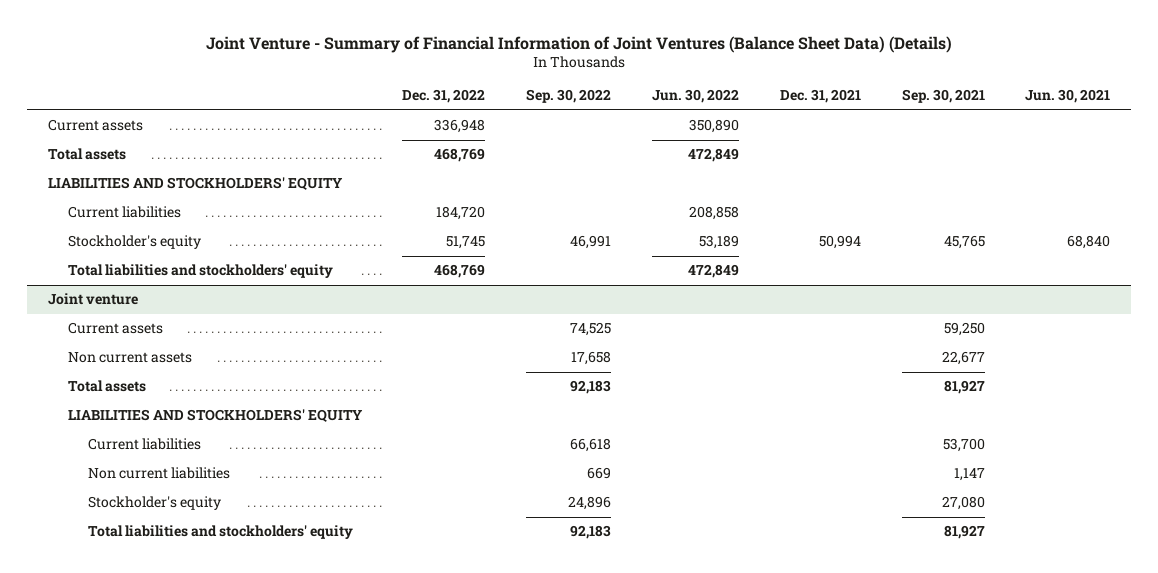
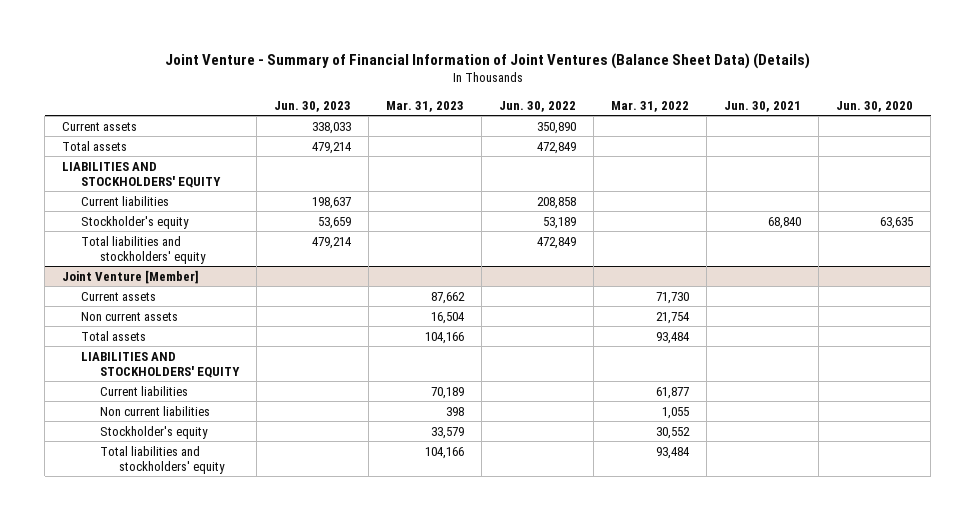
- | Dec. 31, 2022 | Sep. 30, 2022 | Jun. 30, 2022 | Dec. 31, 2021 | Sep. 30, 2021 | Jun. 30, 2021
+ | Jun. 30, 2023 | Mar. 31, 2023 | Jun. 30, 2022 | Mar. 31, 2022 | Jun. 30, 2021 | Jun. 30, 2020
- Joint venture
+ Joint Venture [Member]

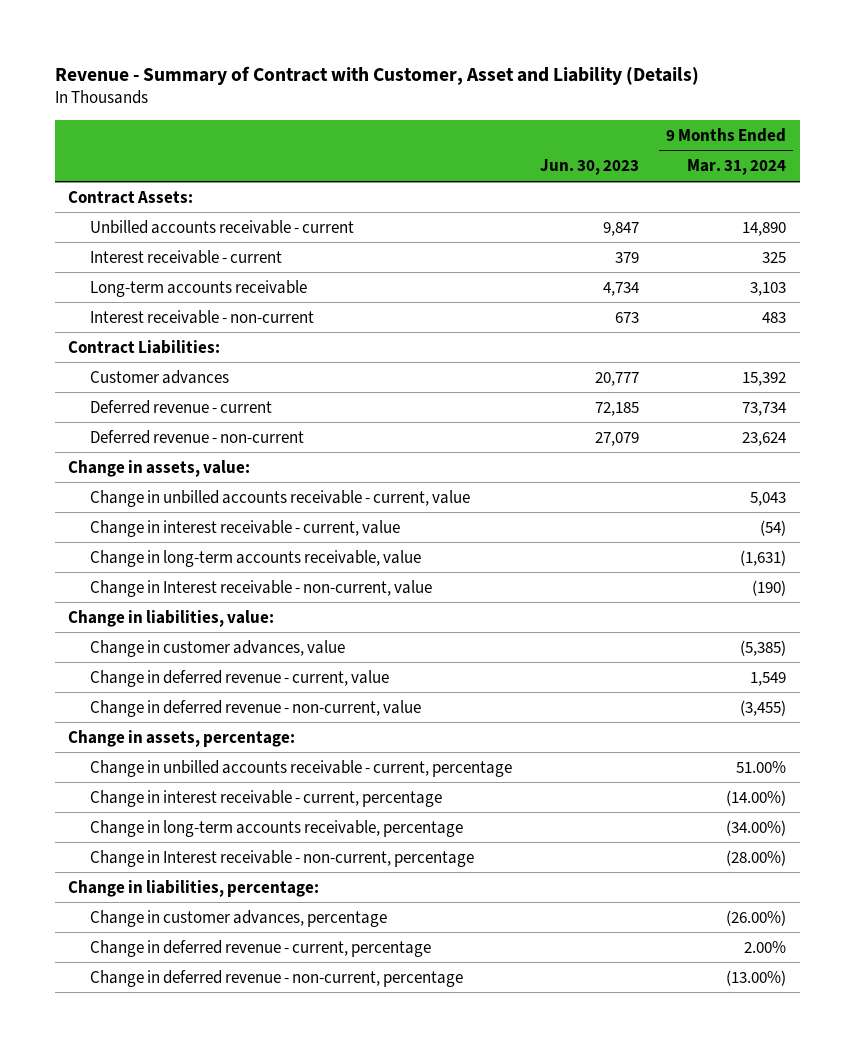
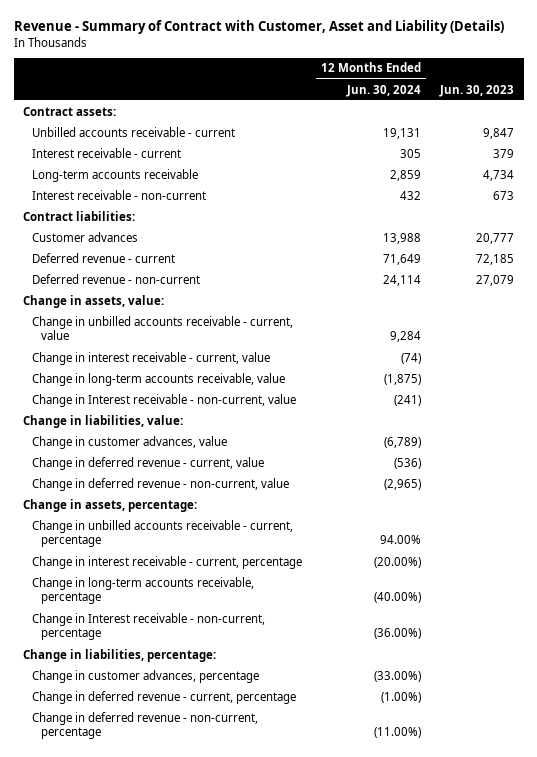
- | Jun. 30, 2023 | 9 Months Ended Mar. 31, 2024
+ | 12 Months Ended Jun. 30, 2024 | Jun. 30, 2023
- Contract Assets:
+ Contract assets:
- Contract Liabilities:
+ Contract liabilities:

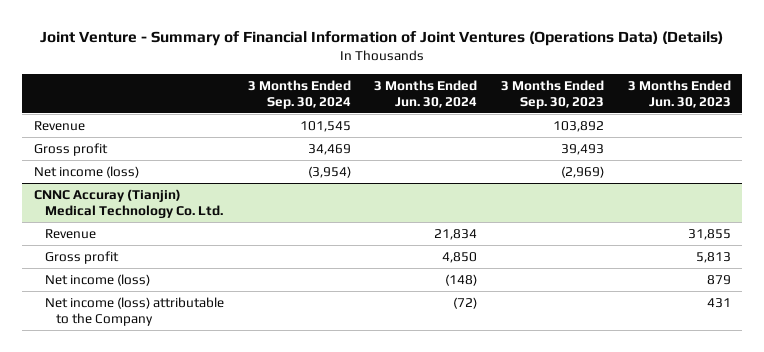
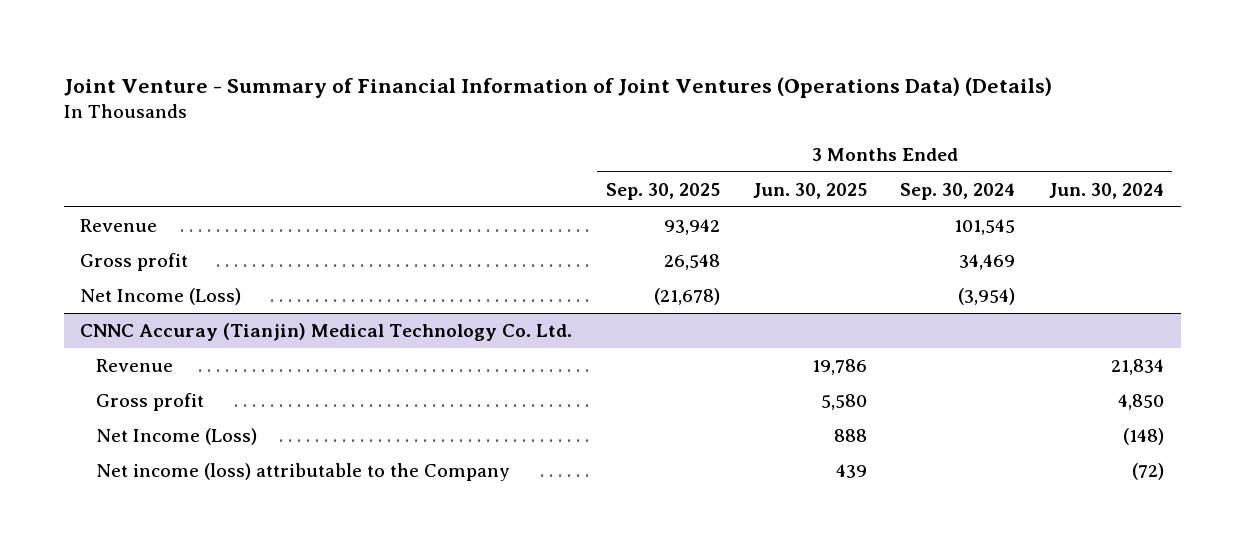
- | 3 Months Ended Sep. 30, 2024 | 3 Months Ended Jun. 30, 2024 | 3 Months Ended Sep. 30, 2023 | 3 Months Ended Jun. 30, 2023
+ | 3 Months Ended Sep. 30, 2025 | 3 Months Ended Jun. 30, 2025 | 3 Months Ended Sep. 30, 2024 | 3 Months Ended Jun. 30, 2024
- Net income (loss) | (3,954) | | (2,969) |
+ Net Income (Loss) | (21,678) | | (3,954) |
@ CNNC Accuray (Tianjin) Medical Technology Co. Ltd.
- Net income (loss) | | (148) | | 879
+ Net Income (Loss) | | 888 | | (148)

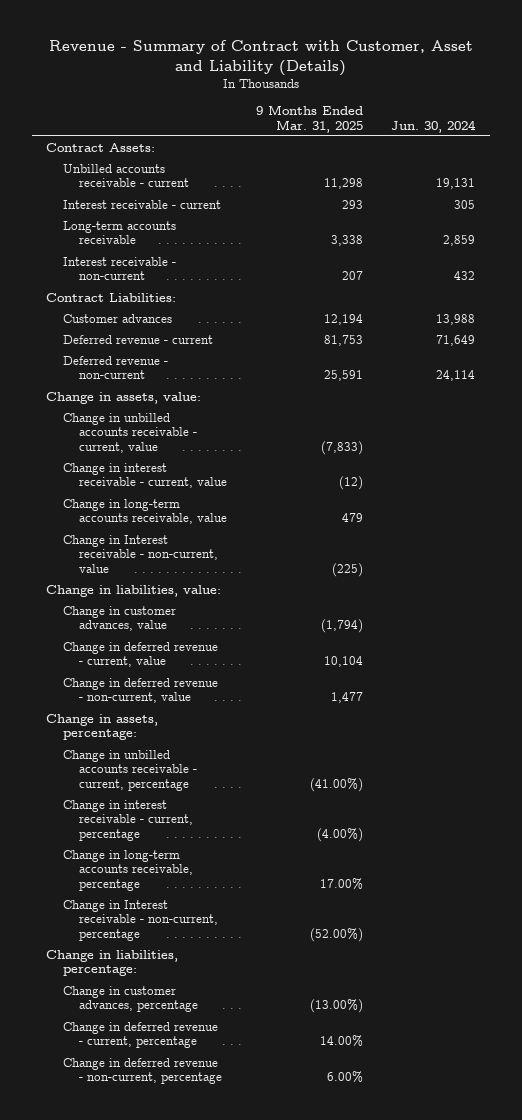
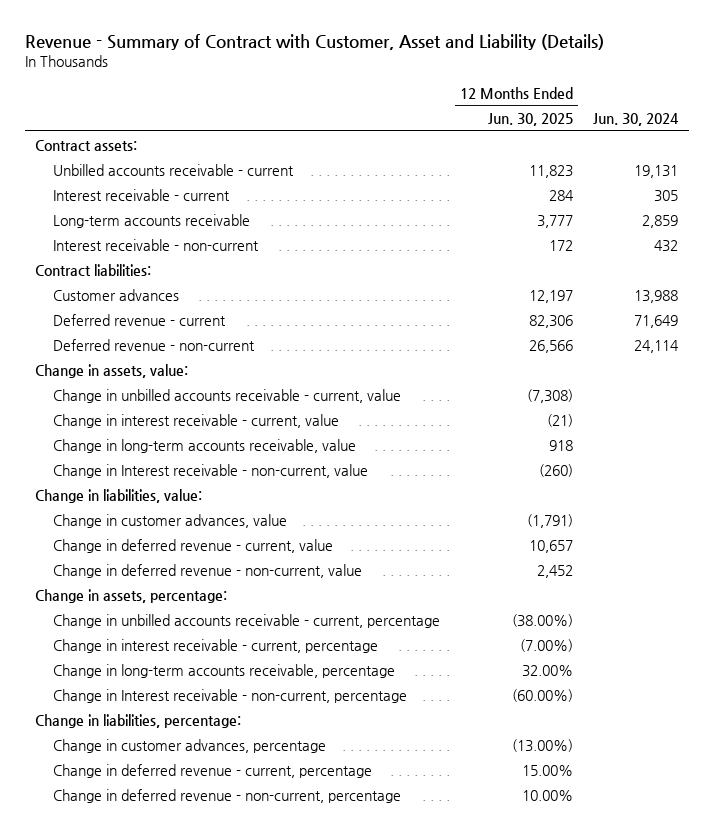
- | 9 Months Ended Mar. 31, 2025 | Jun. 30, 2024
+ | 12 Months Ended Jun. 30, 2025 | Jun. 30, 2024
- Contract Assets:
+ Contract assets:
- Contract Liabilities:
+ Contract liabilities:

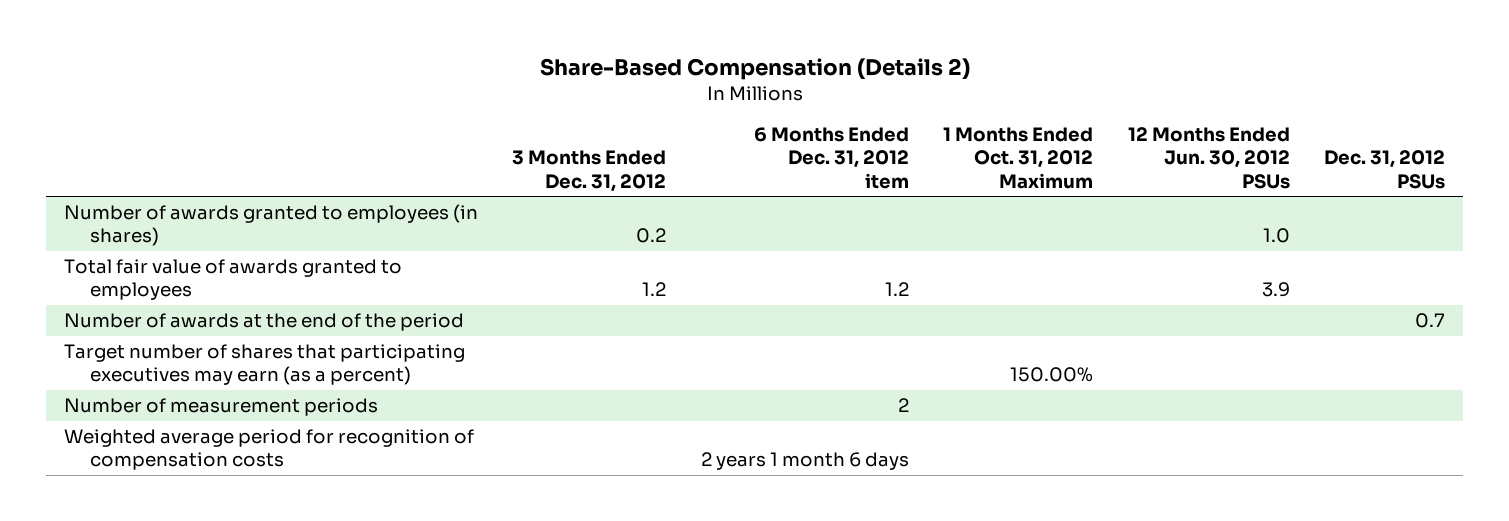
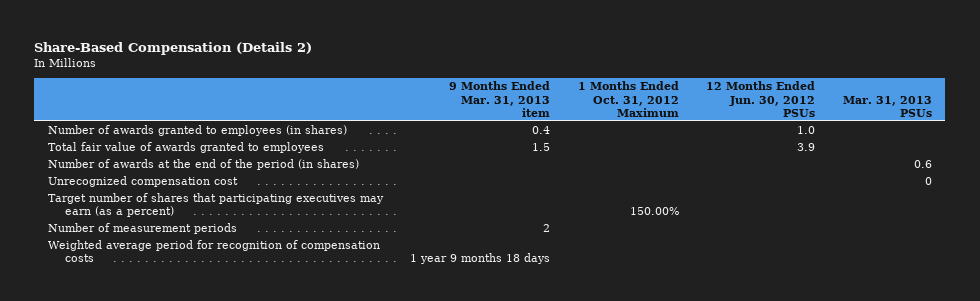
- | 3 Months Ended Dec. 31, 2012 | 6 Months Ended Dec. 31, 2012 item | 1 Months Ended Oct. 31, 2012 Maximum | 12 Months Ended Jun. 30, 2012 PSUs | Dec. 31, 2012 PSUs
+ | 9 Months Ended Mar. 31, 2013 item | 1 Months Ended Oct. 31, 2012 Maximum | 12 Months Ended Jun. 30, 2012 PSUs | Mar. 31, 2013 PSUs
- Number of awards at the end of the period | | | | | 0.7
+ Number of awards at the end of the period (in shares) | | | | 0.6
+ Unrecognized compensation cost | | | | 0

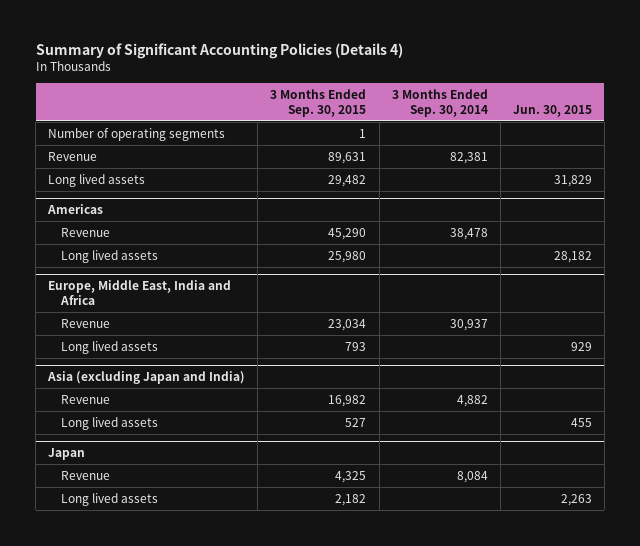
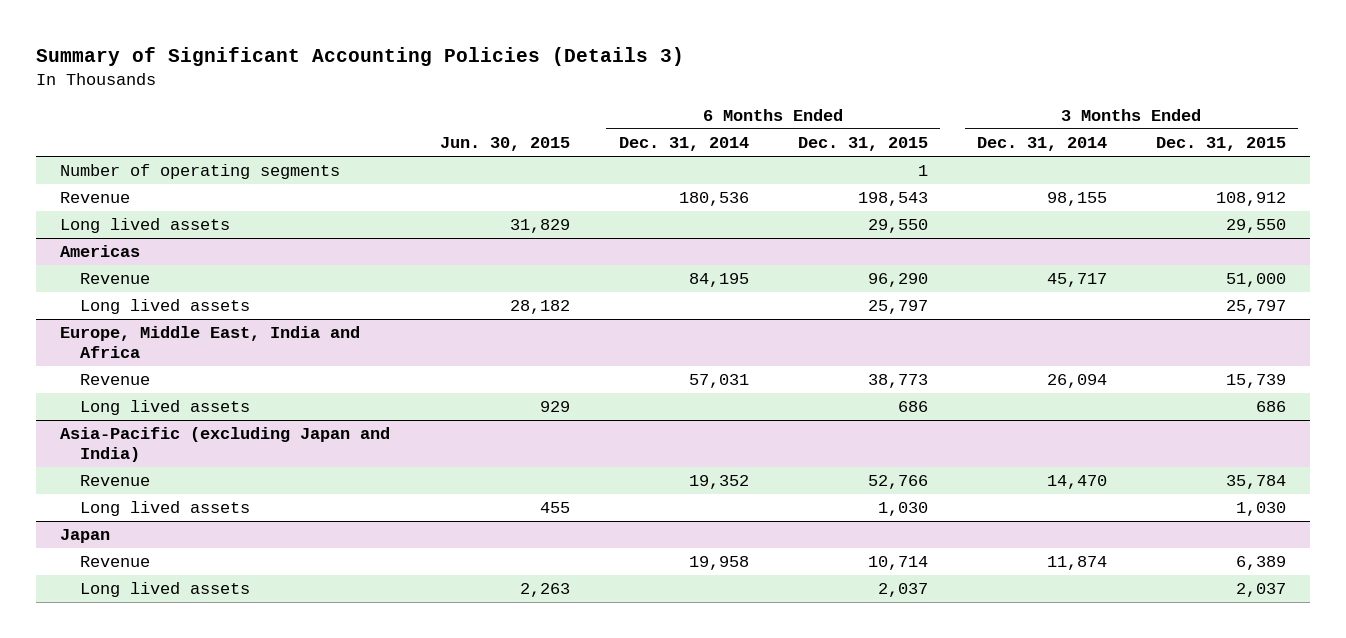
- Summary of Significant Accounting Policies (Details 4)
+ Summary of Significant Accounting Policies (Details 3)
- | 3 Months Ended Sep. 30, 2015 | 3 Months Ended Sep. 30, 2014 | Jun. 30, 2015
+ | Jun. 30, 2015 | 6 Months Ended Dec. 31, 2014 | 6 Months Ended Dec. 31, 2015 | 3 Months Ended Dec. 31, 2014 | 3 Months Ended Dec. 31, 2015
- Asia (excluding Japan and India)
+ Asia-Pacific (excluding Japan and India)

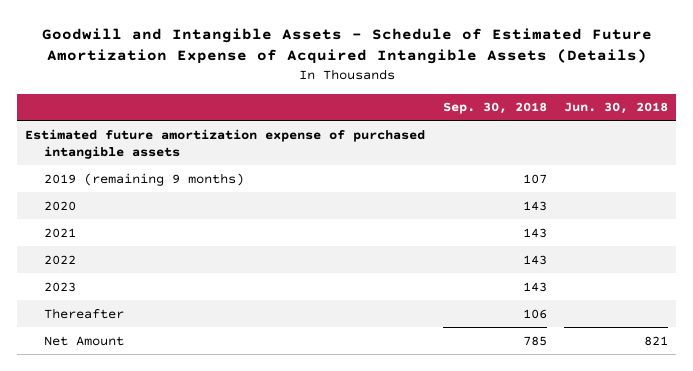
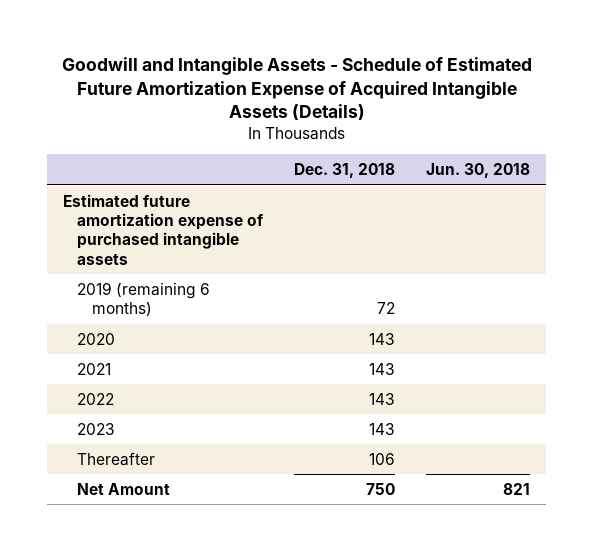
- | Sep. 30, 2018 | Jun. 30, 2018
+ | Dec. 31, 2018 | Jun. 30, 2018
- 2019 (remaining 9 months) | 107 |
+ 2019 (remaining 6 months) | 72 |

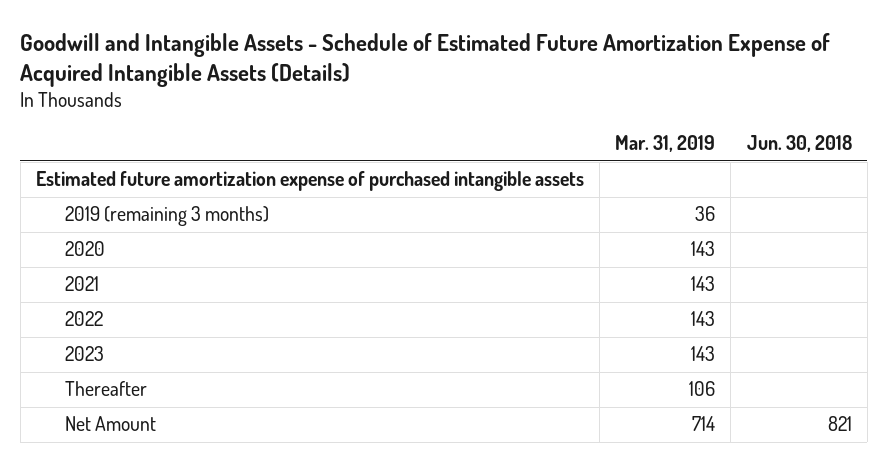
- | Dec. 31, 2018 | Jun. 30, 2018
+ | Mar. 31, 2019 | Jun. 30, 2018
- 2019 (remaining 6 months) | 72 |
+ 2019 (remaining 3 months) | 36 |

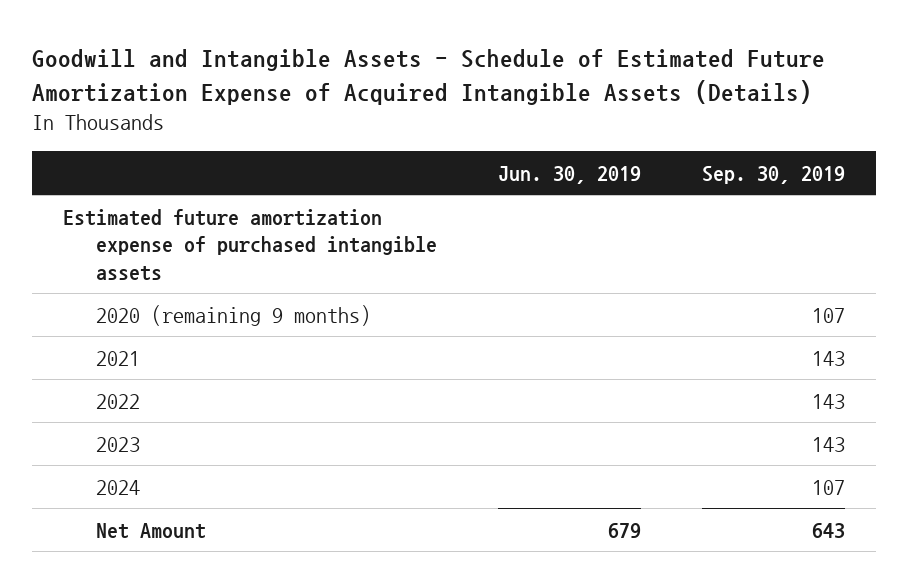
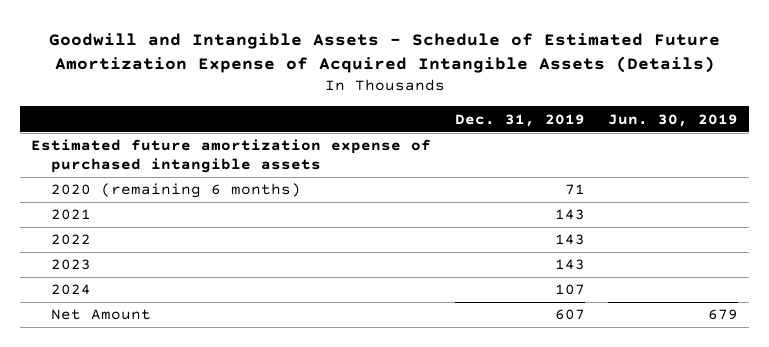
- | Jun. 30, 2019 | Sep. 30, 2019
+ | Dec. 31, 2019 | Jun. 30, 2019
- 2020 (remaining 9 months) | | 107
+ 2020 (remaining 6 months) | 71 |

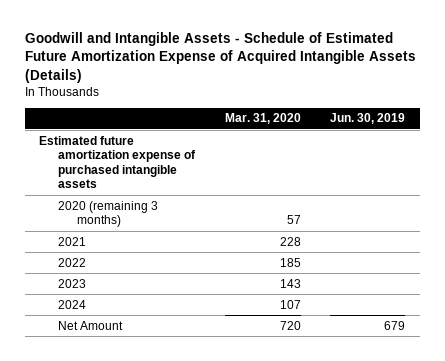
- | Dec. 31, 2019 | Jun. 30, 2019
+ | Mar. 31, 2020 | Jun. 30, 2019
- 2020 (remaining 6 months) | 71 |
+ 2020 (remaining 3 months) | 57 |

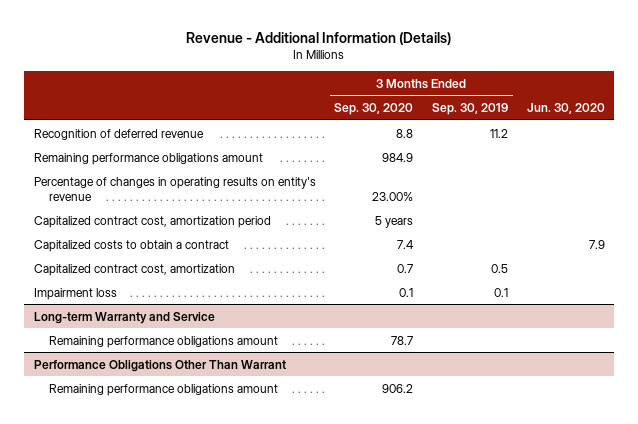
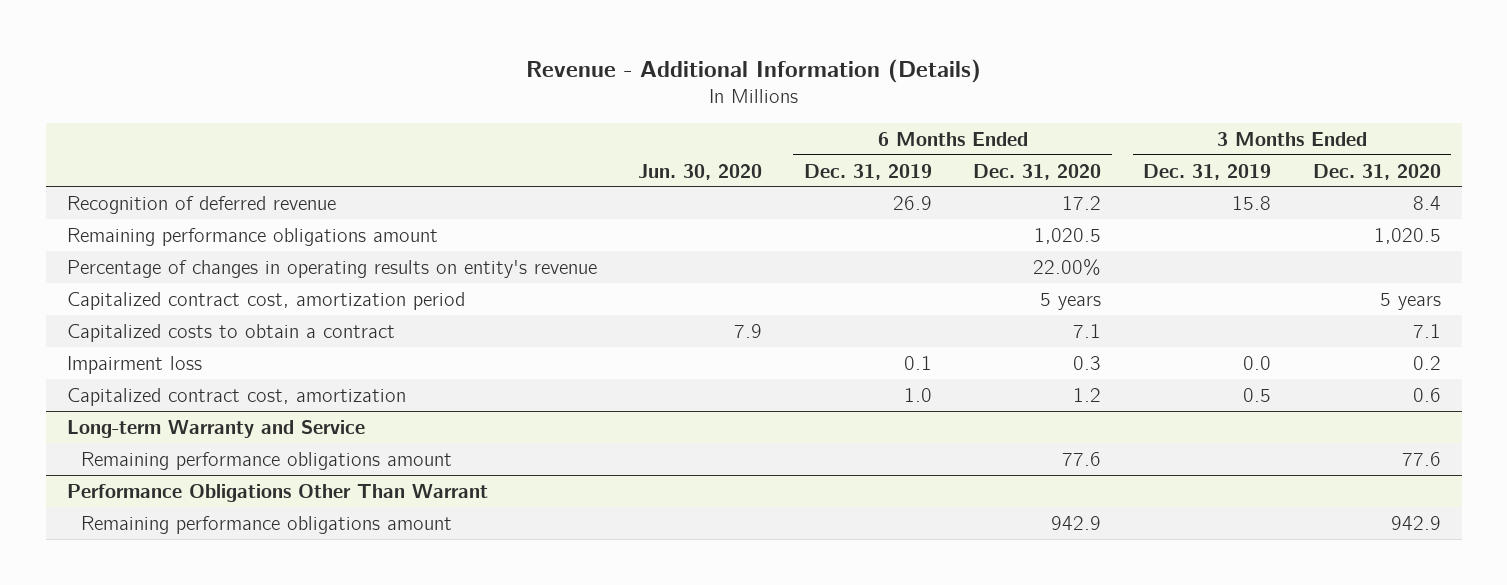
- | 3 Months Ended Sep. 30, 2020 | 3 Months Ended Sep. 30, 2019 | Jun. 30, 2020
+ | Jun. 30, 2020 | 6 Months Ended Dec. 31, 2019 | 6 Months Ended Dec. 31, 2020 | 3 Months Ended Dec. 31, 2019 | 3 Months Ended Dec. 31, 2020
moved down: Capitalized contract cost, amortization | | 1.0 | 1.2 | 0.5 | 0.6

